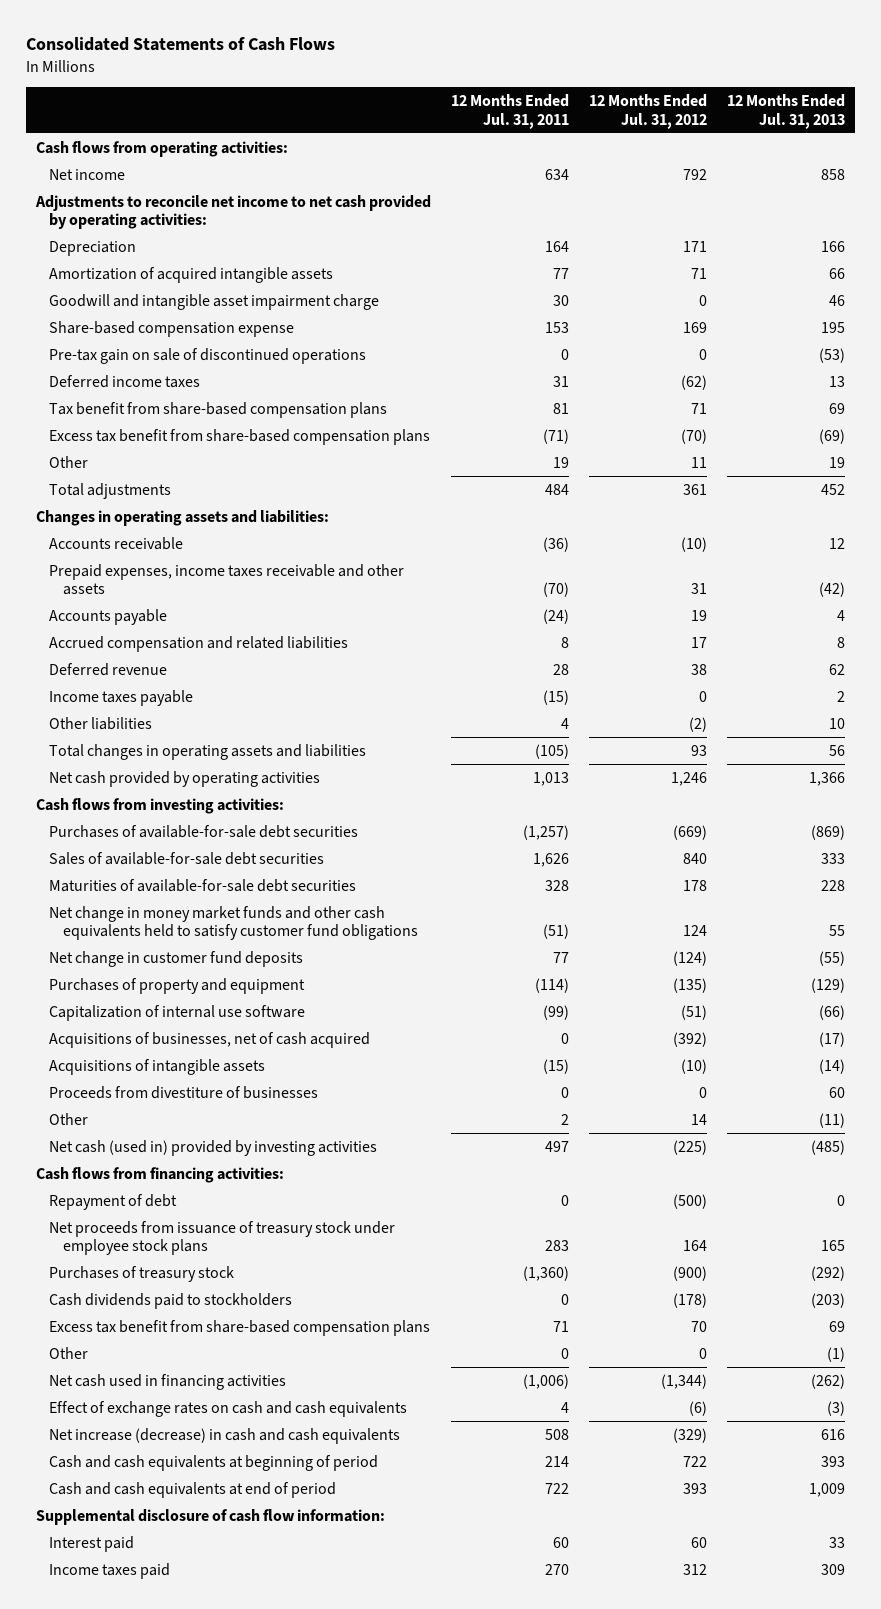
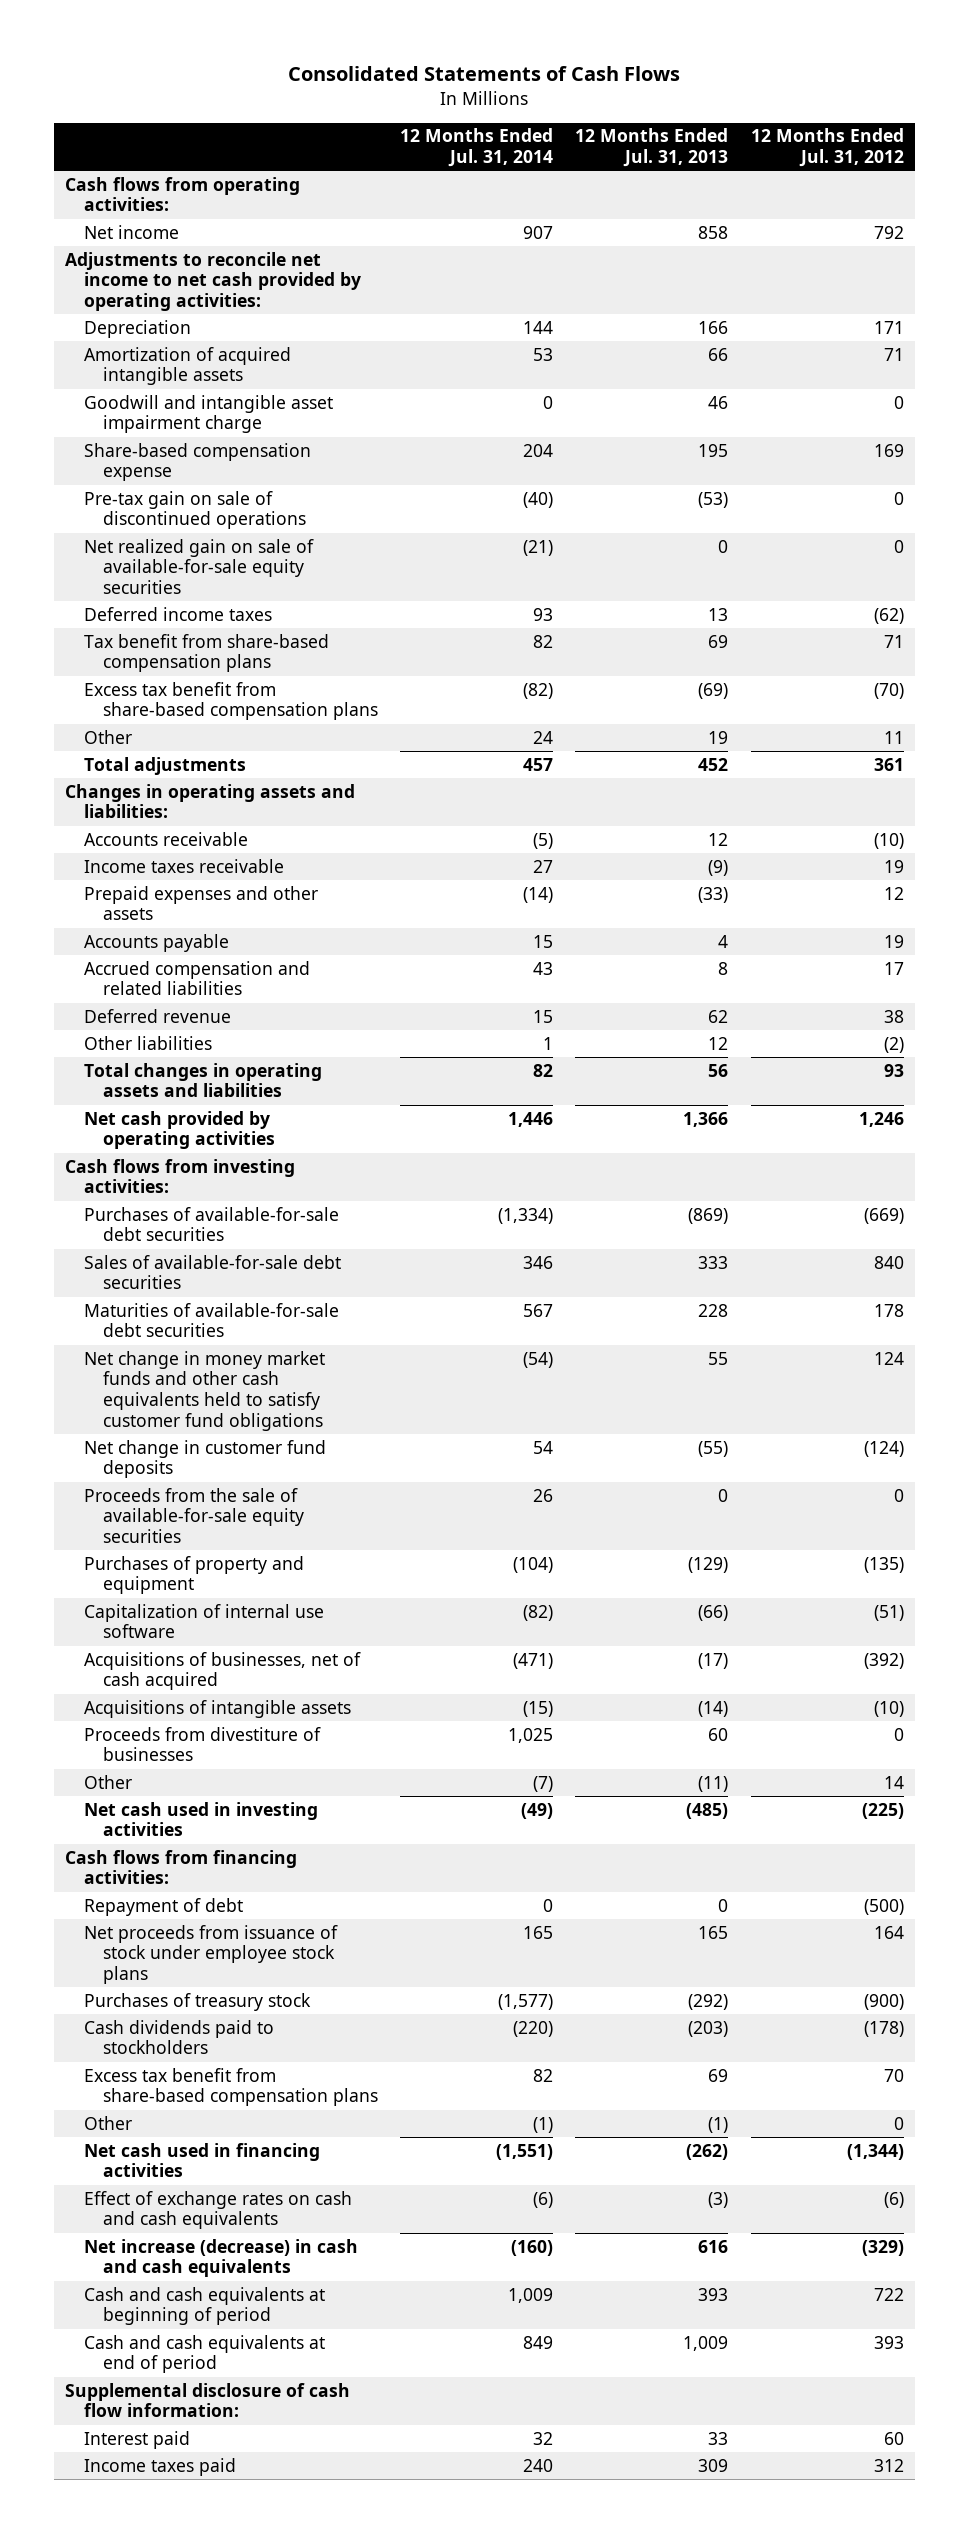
- | 12 Months Ended Jul. 31, 2011 | 12 Months Ended Jul. 31, 2012 | 12 Months Ended Jul. 31, 2013
+ | 12 Months Ended Jul. 31, 2014 | 12 Months Ended Jul. 31, 2013 | 12 Months Ended Jul. 31, 2012
+ Net realized gain on sale of available-for-sale equity securities | (21) | 0 | 0
- Prepaid expenses, income taxes receivable and other assets | (70) | 31 | (42)
+ Income taxes receivable | 27 | (9) | 19
+ Prepaid expenses and other assets | (14) | (33) | 12
- Income taxes payable | (15) | 0 | 2
- Other liabilities | 4 | (2) | 10
+ Other liabilities | 1 | 12 | (2)
+ Proceeds from the sale of available-for-sale equity securities | 26 | 0 | 0
- Net cash (used in) provided by investing activities | 497 | (225) | (485)
+ Net cash used in investing activities | (49) | (485) | (225)
- Net proceeds from issuance of treasury stock under employee stock plans | 283 | 164 | 165
+ Net proceeds from issuance of stock under employee stock plans | 165 | 165 | 164

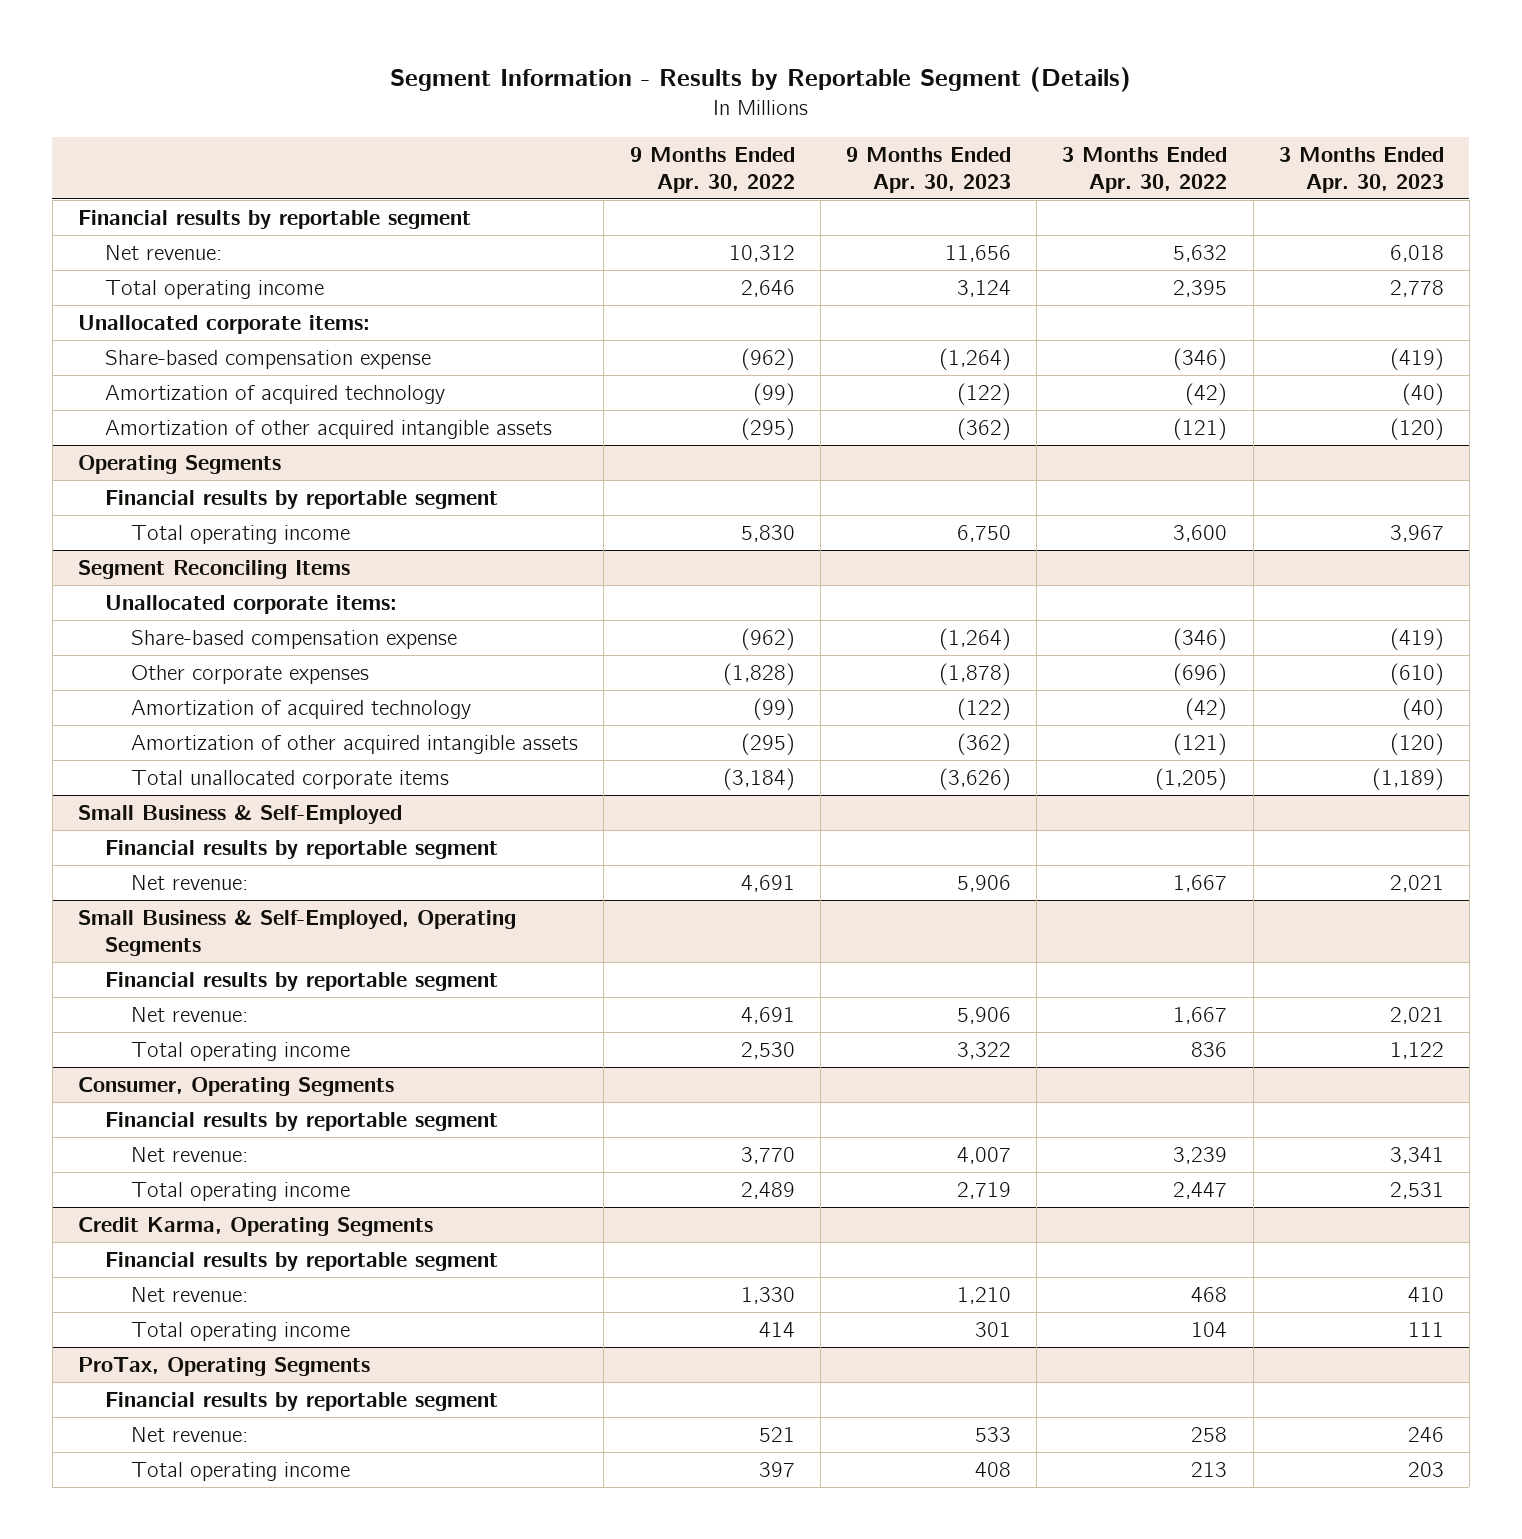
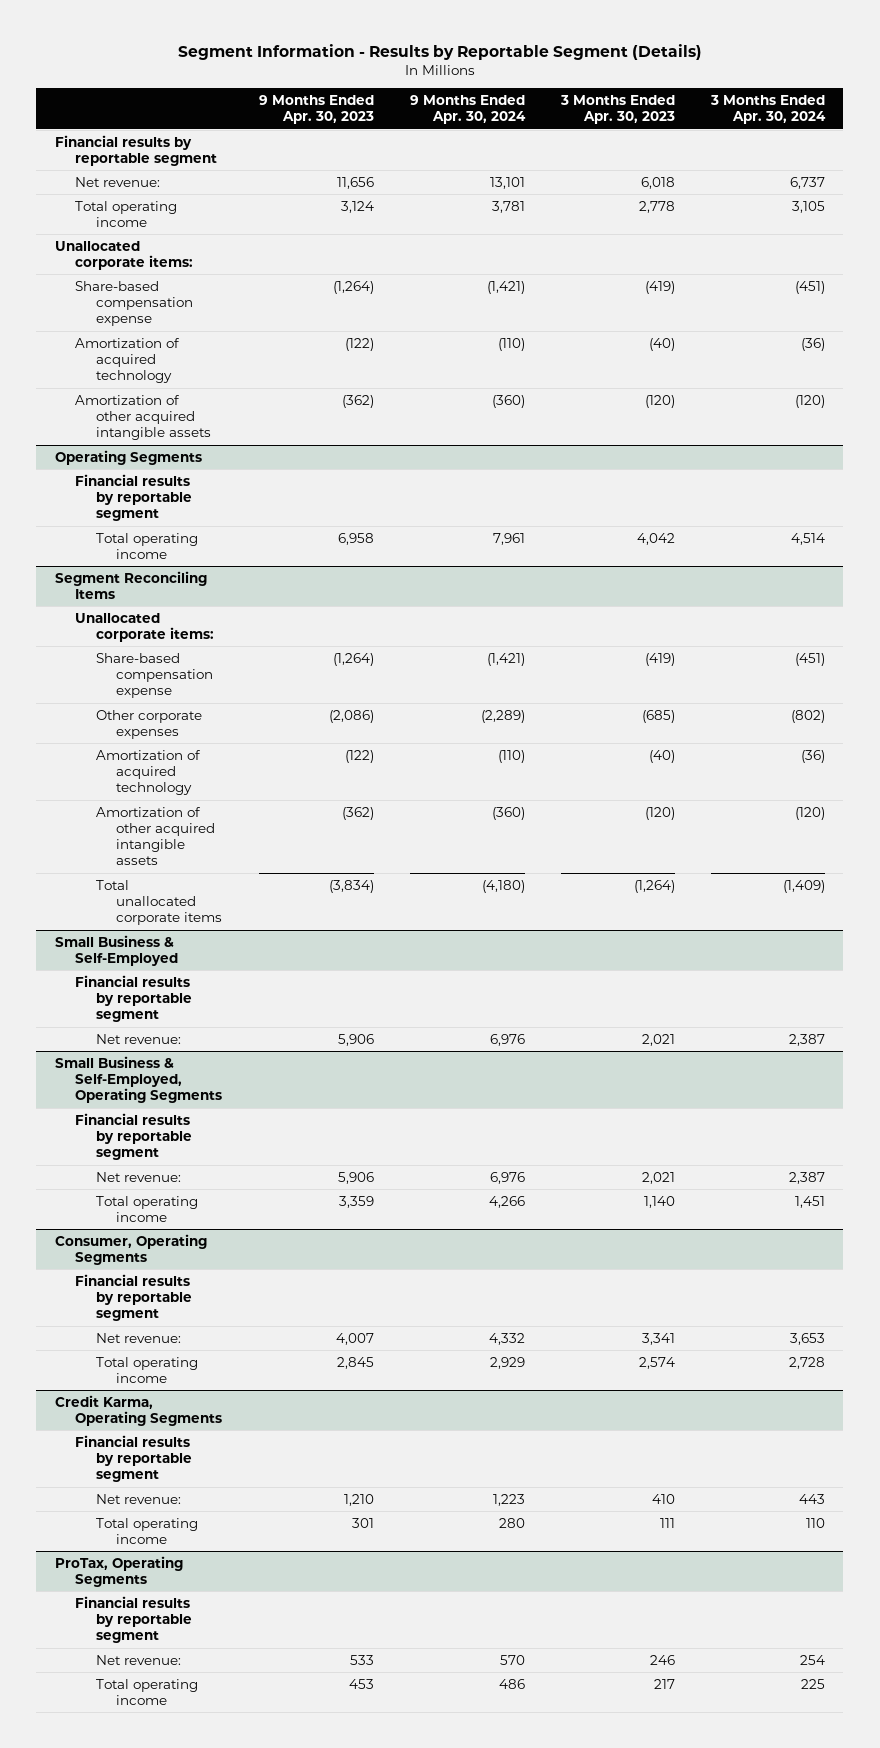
- | 9 Months Ended Apr. 30, 2022 | 9 Months Ended Apr. 30, 2023 | 3 Months Ended Apr. 30, 2022 | 3 Months Ended Apr. 30, 2023
+ | 9 Months Ended Apr. 30, 2023 | 9 Months Ended Apr. 30, 2024 | 3 Months Ended Apr. 30, 2023 | 3 Months Ended Apr. 30, 2024
@ Operating Segments
- Total operating income | 5,830 | 6,750 | 3,600 | 3,967
+ Total operating income | 6,958 | 7,961 | 4,042 | 4,514
@ Segment Reconciling Items
- Other corporate expenses | (1,828) | (1,878) | (696) | (610)
+ Other corporate expenses | (2,086) | (2,289) | (685) | (802)
- Total unallocated corporate items | (3,184) | (3,626) | (1,205) | (1,189)
+ Total unallocated corporate items | (3,834) | (4,180) | (1,264) | (1,409)
@ Small Business & Self-Employed, Operating Segments
- Total operating income | 2,530 | 3,322 | 836 | 1,122
+ Total operating income | 3,359 | 4,266 | 1,140 | 1,451
@ Consumer, Operating Segments
- Total operating income | 2,489 | 2,719 | 2,447 | 2,531
+ Total operating income | 2,845 | 2,929 | 2,574 | 2,728
@ ProTax, Operating Segments
- Total operating income | 397 | 408 | 213 | 203
+ Total operating income | 453 | 486 | 217 | 225

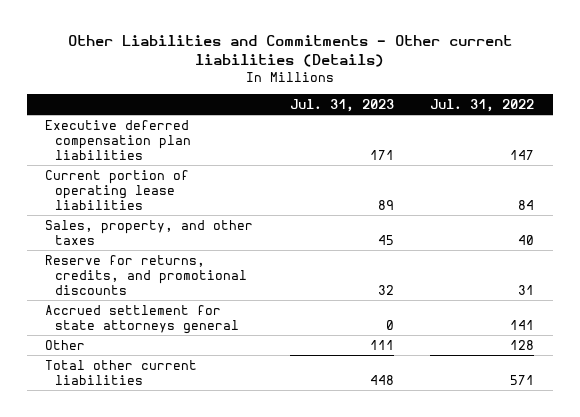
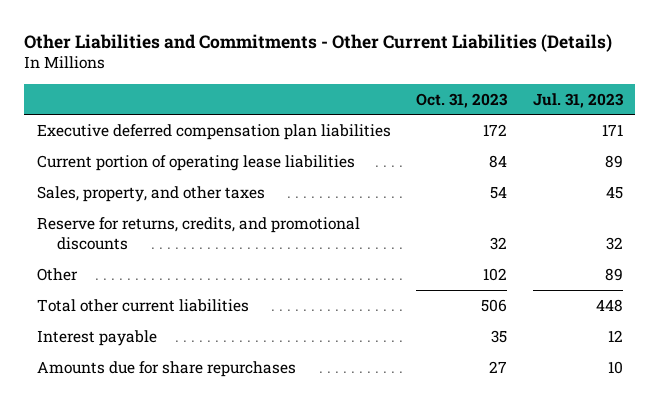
- Other Liabilities and Commitments - Other current liabilities (Details)
+ Other Liabilities and Commitments - Other Current Liabilities (Details)
- | Jul. 31, 2023 | Jul. 31, 2022
+ | Oct. 31, 2023 | Jul. 31, 2023
- Accrued settlement for state attorneys general | 0 | 141
- Other | 111 | 128
+ Other | 102 | 89
+ Interest payable | 35 | 12
+ Amounts due for share repurchases | 27 | 10

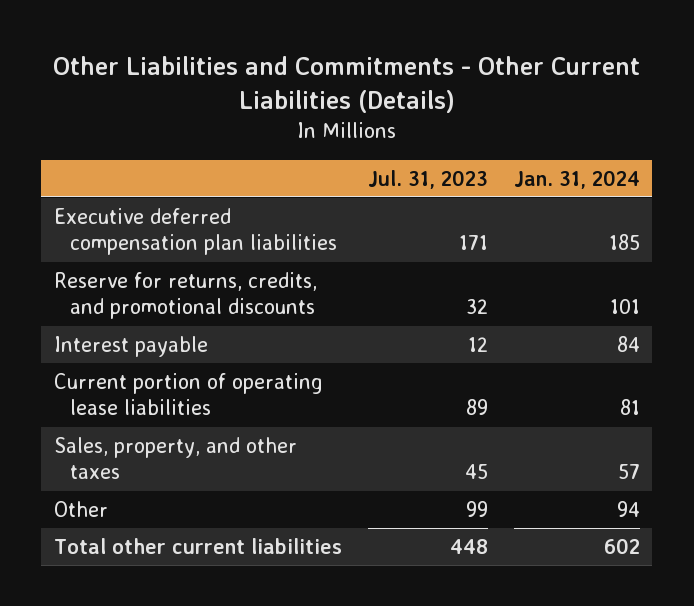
- | Oct. 31, 2023 | Jul. 31, 2023
+ | Jul. 31, 2023 | Jan. 31, 2024
moved up: Reserve for returns, credits, and promotional discounts | 32 | 101
moved up: Interest payable | 12 | 84
- Other | 102 | 89
+ Other | 99 | 94
- Amounts due for share repurchases | 27 | 10

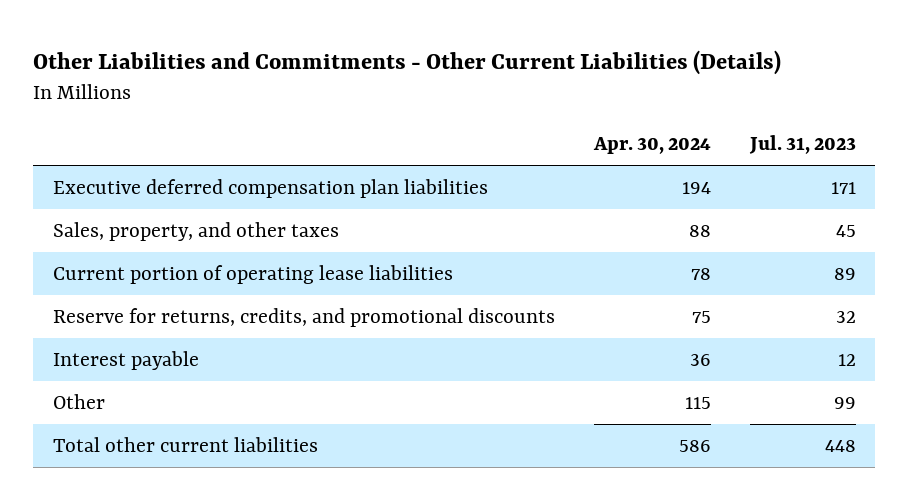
- | Jul. 31, 2023 | Jan. 31, 2024
+ | Apr. 30, 2024 | Jul. 31, 2023
moved up: Sales, property, and other taxes | 88 | 45
moved up: Current portion of operating lease liabilities | 78 | 89

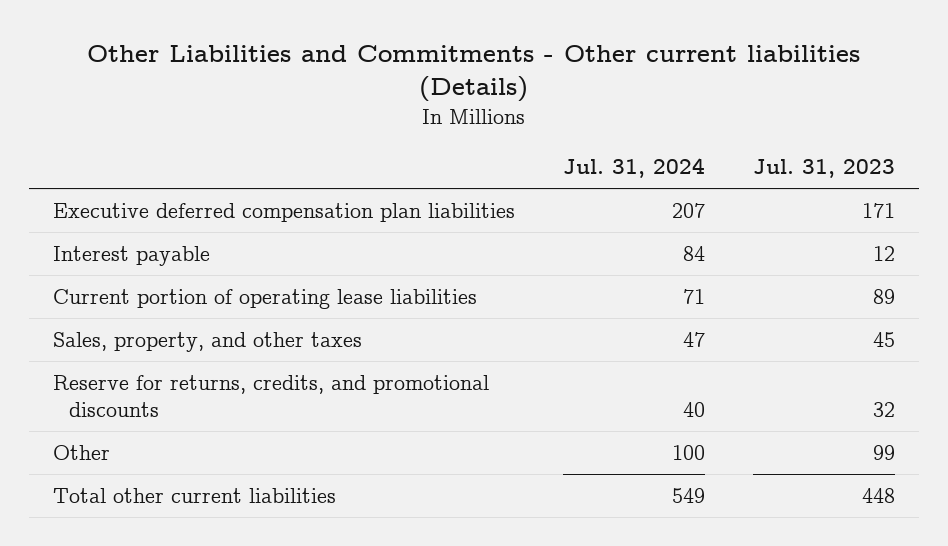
- Other Liabilities and Commitments - Other Current Liabilities (Details)
+ Other Liabilities and Commitments - Other current liabilities (Details)
- | Apr. 30, 2024 | Jul. 31, 2023
+ | Jul. 31, 2024 | Jul. 31, 2023
moved up: Interest payable | 84 | 12
moved down: Sales, property, and other taxes | 47 | 45

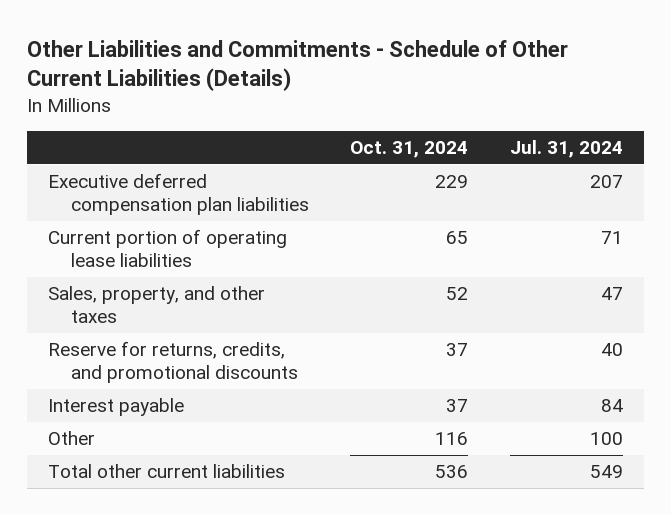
- Other Liabilities and Commitments - Other current liabilities (Details)
+ Other Liabilities and Commitments - Schedule of Other Current Liabilities (Details)
- | Jul. 31, 2024 | Jul. 31, 2023
+ | Oct. 31, 2024 | Jul. 31, 2024
moved down: Interest payable | 37 | 84

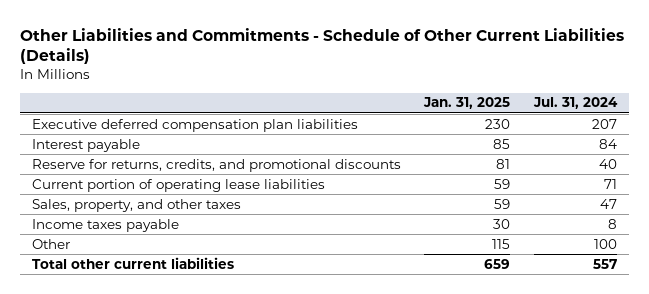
- | Oct. 31, 2024 | Jul. 31, 2024
+ | Jan. 31, 2025 | Jul. 31, 2024
moved up: Interest payable | 85 | 84
moved up: Reserve for returns, credits, and promotional discounts | 81 | 40
+ Income taxes payable | 30 | 8
- Total other current liabilities | 536 | 549
+ Total other current liabilities | 659 | 557

